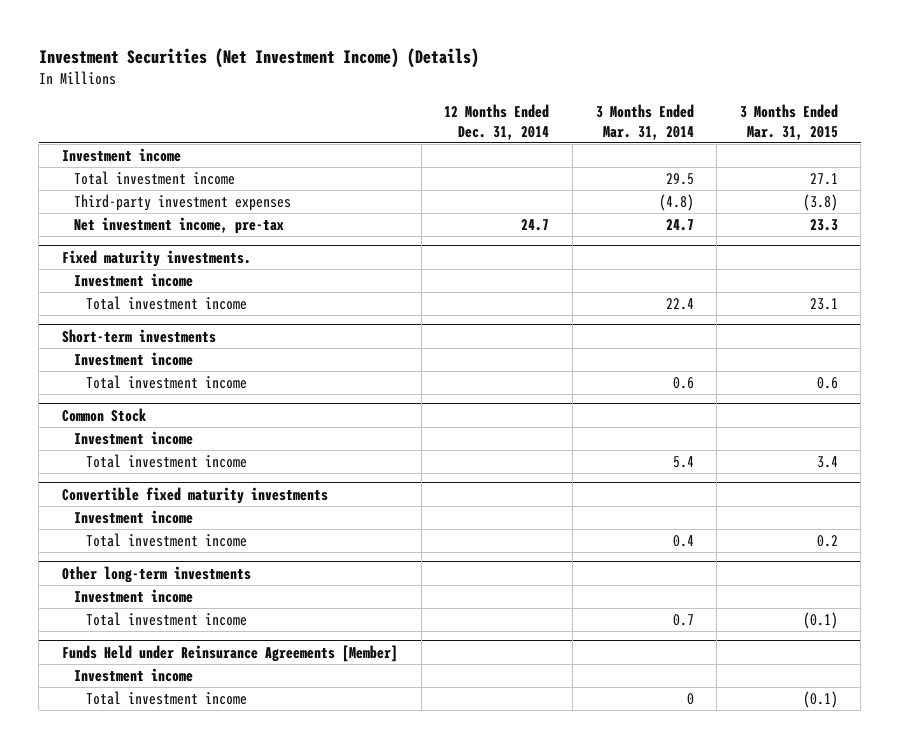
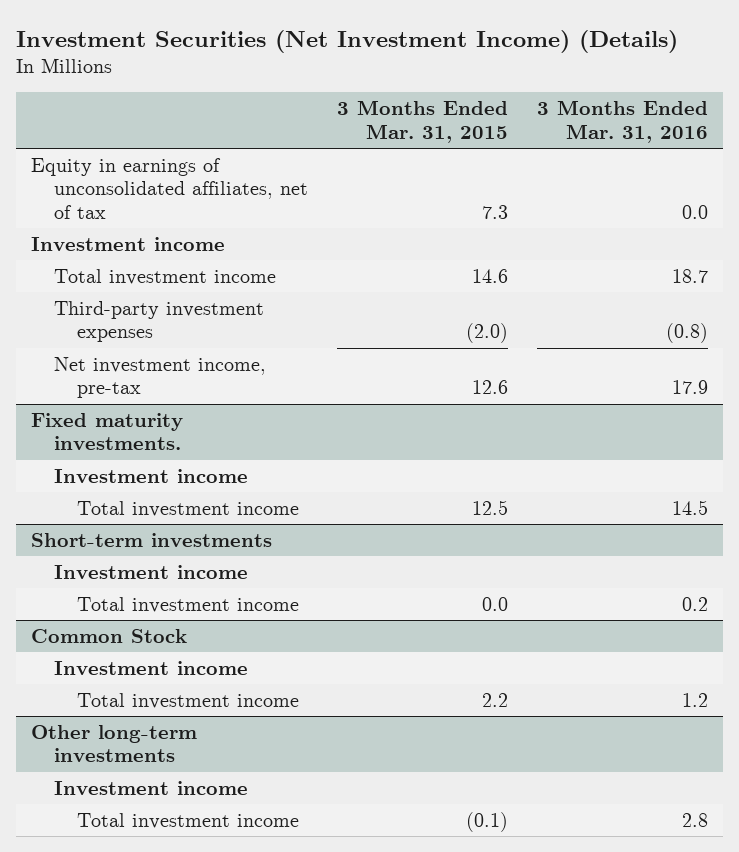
- | 12 Months Ended Dec. 31, 2014 | 3 Months Ended Mar. 31, 2014 | 3 Months Ended Mar. 31, 2015
+ | 3 Months Ended Mar. 31, 2015 | 3 Months Ended Mar. 31, 2016
+ Equity in earnings of unconsolidated affiliates, net of tax | 7.3 | 0.0
- Total investment income | | 29.5 | 27.1
- Third-party investment expenses | | (4.8) | (3.8)
- Net investment income, pre-tax | 24.7 | 24.7 | 23.3
+ Total investment income | 14.6 | 18.7
+ Third-party investment expenses | (2.0) | (0.8)
+ Net investment income, pre-tax | 12.6 | 17.9
@ Fixed maturity investments.
- Total investment income | | 22.4 | 23.1
+ Total investment income | 12.5 | 14.5
@ Short-term investments
- Total investment income | | 0.6 | 0.6
+ Total investment income | 0.0 | 0.2
@ Common Stock
- Total investment income | | 5.4 | 3.4
- Convertible fixed maturity investments
- Investment income
- Total investment income | | 0.4 | 0.2
@ Common Stock
+ Total investment income | 2.2 | 1.2
- Funds Held under Reinsurance Agreements [Member]
- Investment income
- Total investment income | | 0 | (0.1)

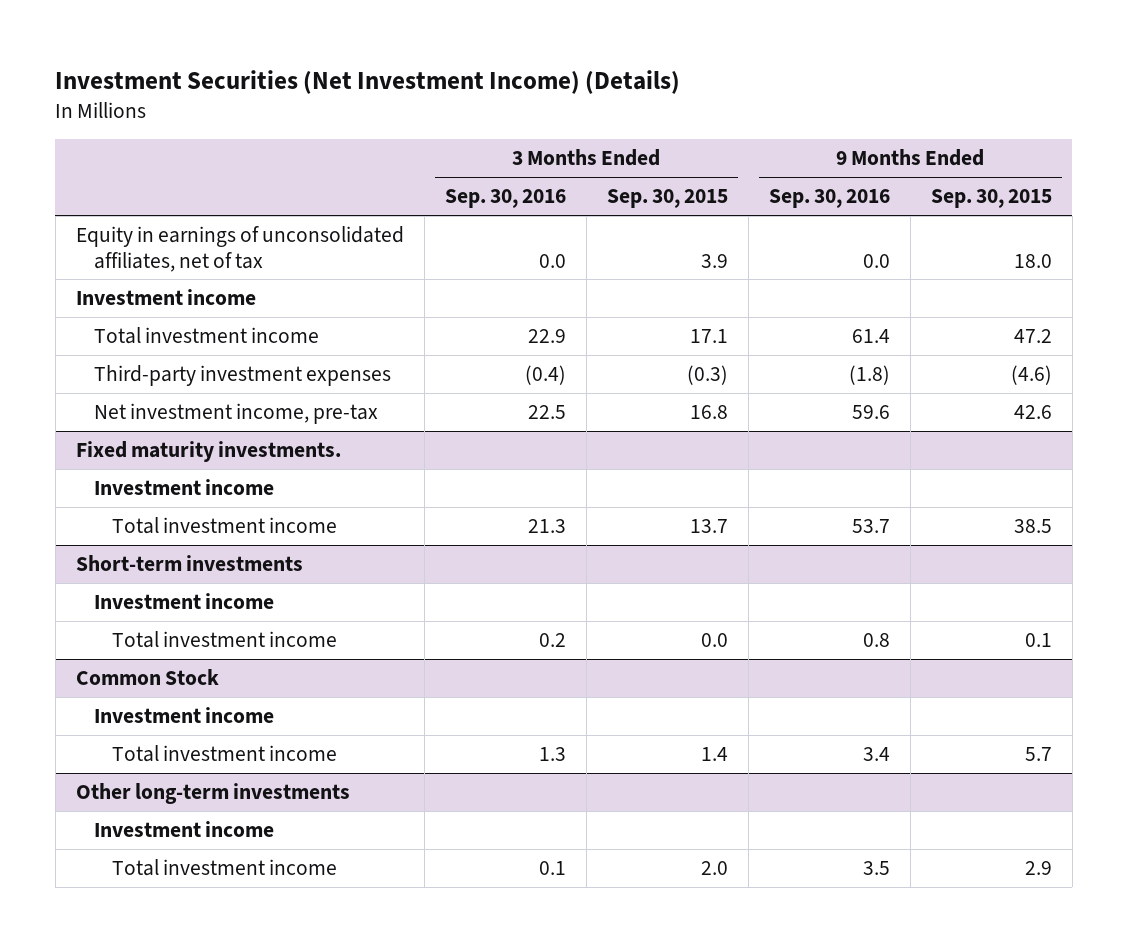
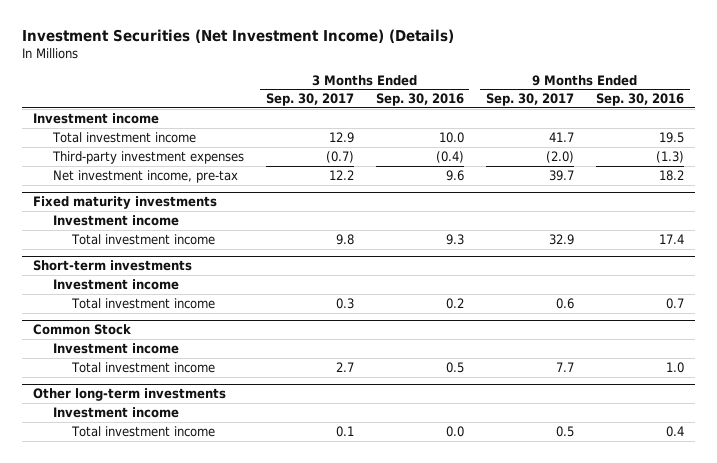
- | 3 Months Ended Sep. 30, 2016 | 3 Months Ended Sep. 30, 2015 | 9 Months Ended Sep. 30, 2016 | 9 Months Ended Sep. 30, 2015
+ | 3 Months Ended Sep. 30, 2017 | 3 Months Ended Sep. 30, 2016 | 9 Months Ended Sep. 30, 2017 | 9 Months Ended Sep. 30, 2016
- Equity in earnings of unconsolidated affiliates, net of tax | 0.0 | 3.9 | 0.0 | 18.0
- Total investment income | 22.9 | 17.1 | 61.4 | 47.2
- Third-party investment expenses | (0.4) | (0.3) | (1.8) | (4.6)
- Net investment income, pre-tax | 22.5 | 16.8 | 59.6 | 42.6
- Fixed maturity investments.
+ Total investment income | 12.9 | 10.0 | 41.7 | 19.5
+ Third-party investment expenses | (0.7) | (0.4) | (2.0) | (1.3)
+ Net investment income, pre-tax | 12.2 | 9.6 | 39.7 | 18.2
+ Fixed maturity investments
- Total investment income | 21.3 | 13.7 | 53.7 | 38.5
+ Total investment income | 9.8 | 9.3 | 32.9 | 17.4
@ Short-term investments
- Total investment income | 0.2 | 0.0 | 0.8 | 0.1
+ Total investment income | 0.3 | 0.2 | 0.6 | 0.7
@ Common Stock
- Total investment income | 1.3 | 1.4 | 3.4 | 5.7
+ Total investment income | 2.7 | 0.5 | 7.7 | 1.0
@ Other long-term investments
- Total investment income | 0.1 | 2.0 | 3.5 | 2.9
+ Total investment income | 0.1 | 0.0 | 0.5 | 0.4

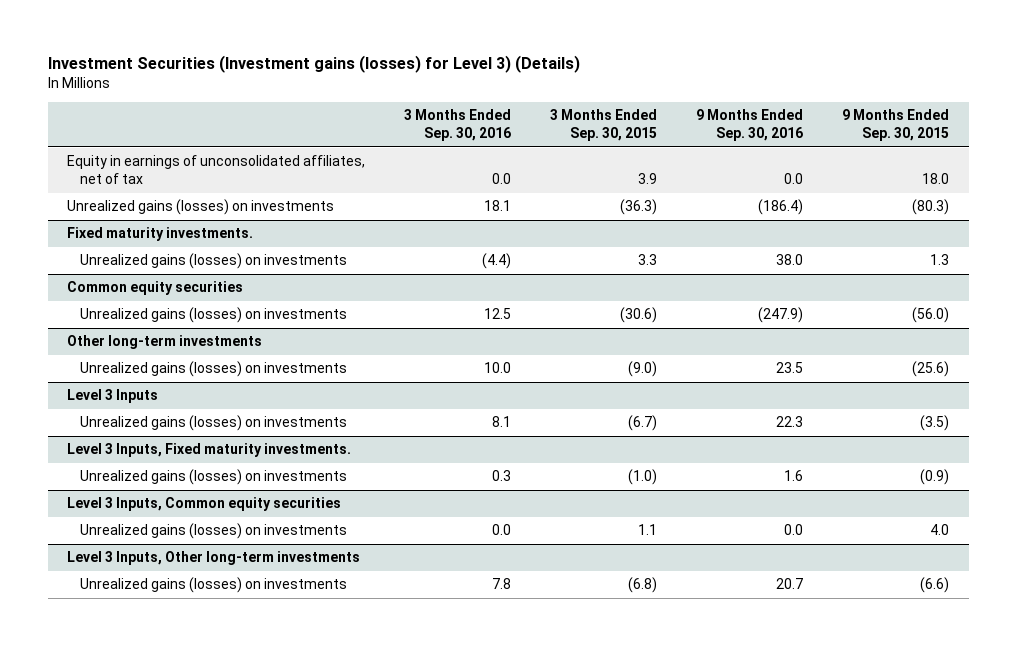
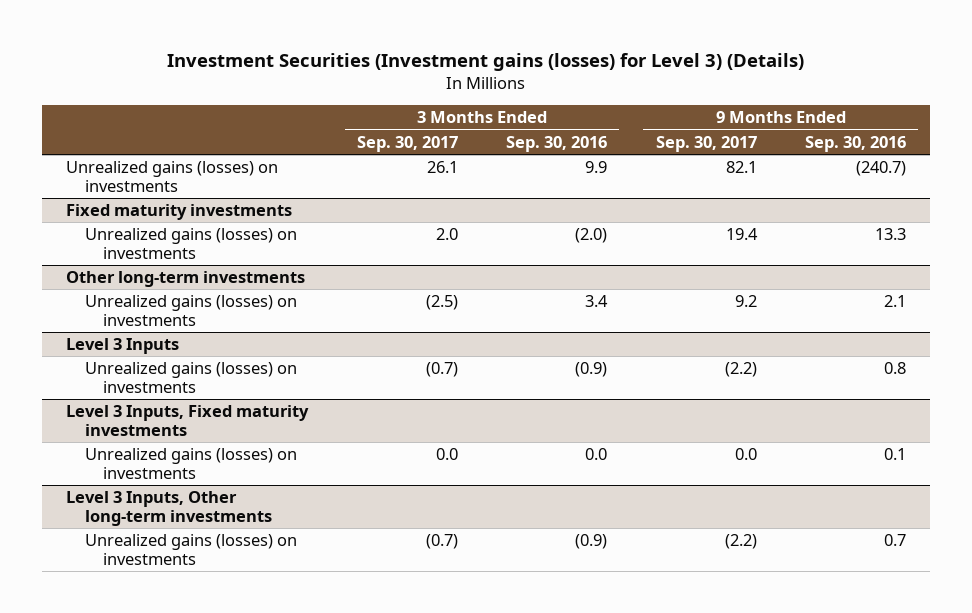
- | 3 Months Ended Sep. 30, 2016 | 3 Months Ended Sep. 30, 2015 | 9 Months Ended Sep. 30, 2016 | 9 Months Ended Sep. 30, 2015
+ | 3 Months Ended Sep. 30, 2017 | 3 Months Ended Sep. 30, 2016 | 9 Months Ended Sep. 30, 2017 | 9 Months Ended Sep. 30, 2016
- Equity in earnings of unconsolidated affiliates, net of tax | 0.0 | 3.9 | 0.0 | 18.0
- Unrealized gains (losses) on investments | 18.1 | (36.3) | (186.4) | (80.3)
- Fixed maturity investments.
- Unrealized gains (losses) on investments | (4.4) | 3.3 | 38.0 | 1.3
- Common equity securities
- Unrealized gains (losses) on investments | 12.5 | (30.6) | (247.9) | (56.0)
+ Unrealized gains (losses) on investments | 26.1 | 9.9 | 82.1 | (240.7)
+ Fixed maturity investments
+ Unrealized gains (losses) on investments | 2.0 | (2.0) | 19.4 | 13.3
@ Other long-term investments
- Unrealized gains (losses) on investments | 10.0 | (9.0) | 23.5 | (25.6)
+ Unrealized gains (losses) on investments | (2.5) | 3.4 | 9.2 | 2.1
@ Level 3 Inputs
- Unrealized gains (losses) on investments | 8.1 | (6.7) | 22.3 | (3.5)
- Level 3 Inputs, Fixed maturity investments.
- Unrealized gains (losses) on investments | 0.3 | (1.0) | 1.6 | (0.9)
- Level 3 Inputs, Common equity securities
- Unrealized gains (losses) on investments | 0.0 | 1.1 | 0.0 | 4.0
@ Level 3 Inputs
+ Unrealized gains (losses) on investments | (0.7) | (0.9) | (2.2) | 0.8
+ Level 3 Inputs, Fixed maturity investments
+ Unrealized gains (losses) on investments | 0.0 | 0.0 | 0.0 | 0.1
@ Level 3 Inputs, Other long-term investments
- Unrealized gains (losses) on investments | 7.8 | (6.8) | 20.7 | (6.6)
+ Unrealized gains (losses) on investments | (0.7) | (0.9) | (2.2) | 0.7

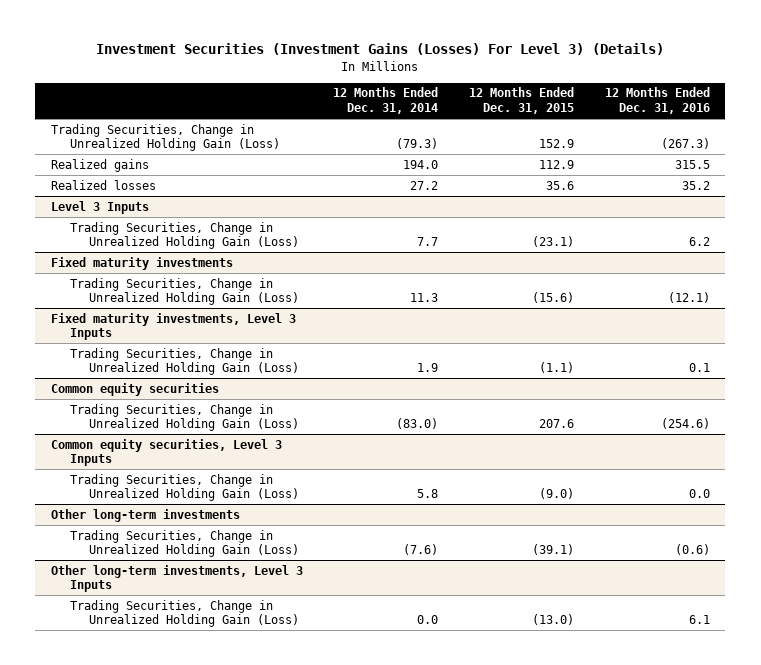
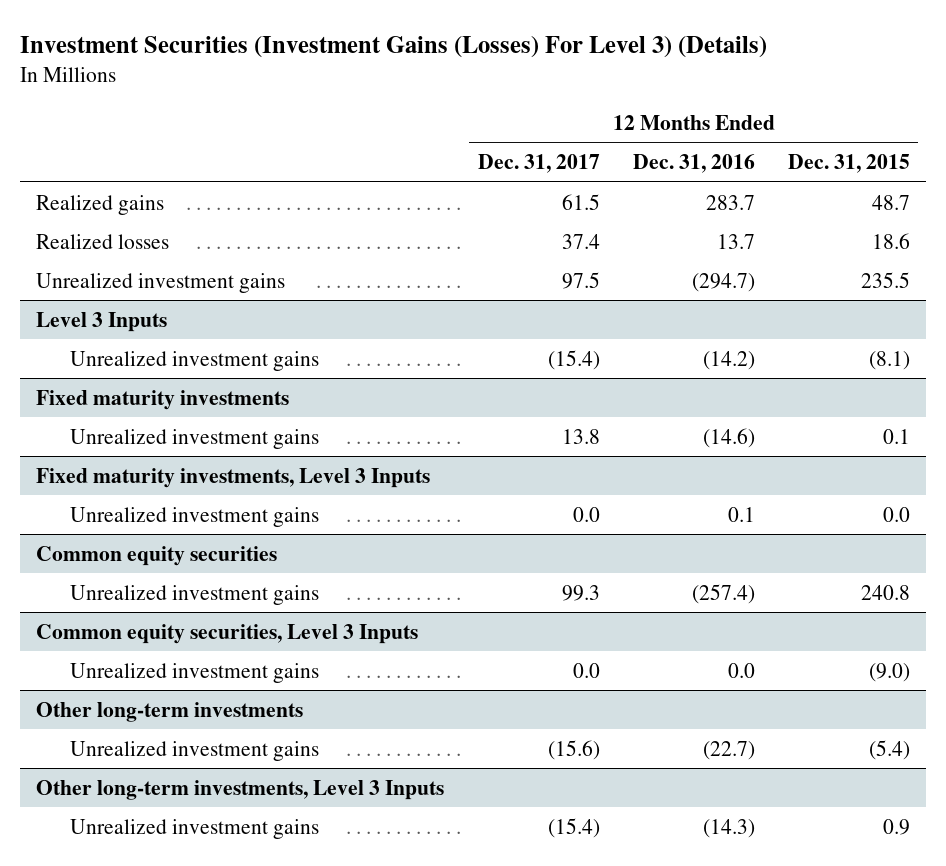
- | 12 Months Ended Dec. 31, 2014 | 12 Months Ended Dec. 31, 2015 | 12 Months Ended Dec. 31, 2016
+ | 12 Months Ended Dec. 31, 2017 | 12 Months Ended Dec. 31, 2016 | 12 Months Ended Dec. 31, 2015
- Trading Securities, Change in Unrealized Holding Gain (Loss) | (79.3) | 152.9 | (267.3)
- Realized gains | 194.0 | 112.9 | 315.5
- Realized losses | 27.2 | 35.6 | 35.2
+ Realized gains | 61.5 | 283.7 | 48.7
+ Realized losses | 37.4 | 13.7 | 18.6
+ Unrealized investment gains | 97.5 | (294.7) | 235.5
@ Level 3 Inputs
- Trading Securities, Change in Unrealized Holding Gain (Loss) | 7.7 | (23.1) | 6.2
+ Unrealized investment gains | (15.4) | (14.2) | (8.1)
@ Fixed maturity investments
- Trading Securities, Change in Unrealized Holding Gain (Loss) | 11.3 | (15.6) | (12.1)
+ Unrealized investment gains | 13.8 | (14.6) | 0.1
@ Fixed maturity investments, Level 3 Inputs
- Trading Securities, Change in Unrealized Holding Gain (Loss) | 1.9 | (1.1) | 0.1
+ Unrealized investment gains | 0.0 | 0.1 | 0.0
@ Common equity securities
- Trading Securities, Change in Unrealized Holding Gain (Loss) | (83.0) | 207.6 | (254.6)
+ Unrealized investment gains | 99.3 | (257.4) | 240.8
@ Common equity securities, Level 3 Inputs
- Trading Securities, Change in Unrealized Holding Gain (Loss) | 5.8 | (9.0) | 0.0
+ Unrealized investment gains | 0.0 | 0.0 | (9.0)
@ Other long-term investments
- Trading Securities, Change in Unrealized Holding Gain (Loss) | (7.6) | (39.1) | (0.6)
+ Unrealized investment gains | (15.6) | (22.7) | (5.4)
@ Other long-term investments, Level 3 Inputs
- Trading Securities, Change in Unrealized Holding Gain (Loss) | 0.0 | (13.0) | 6.1
+ Unrealized investment gains | (15.4) | (14.3) | 0.9

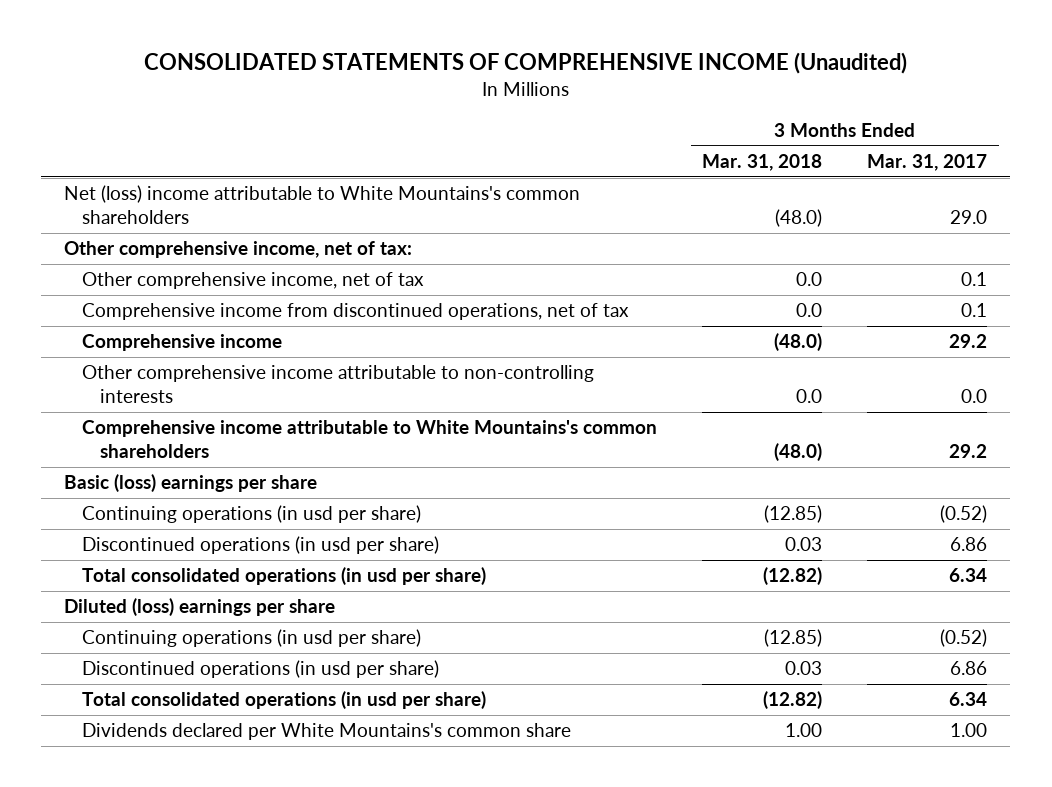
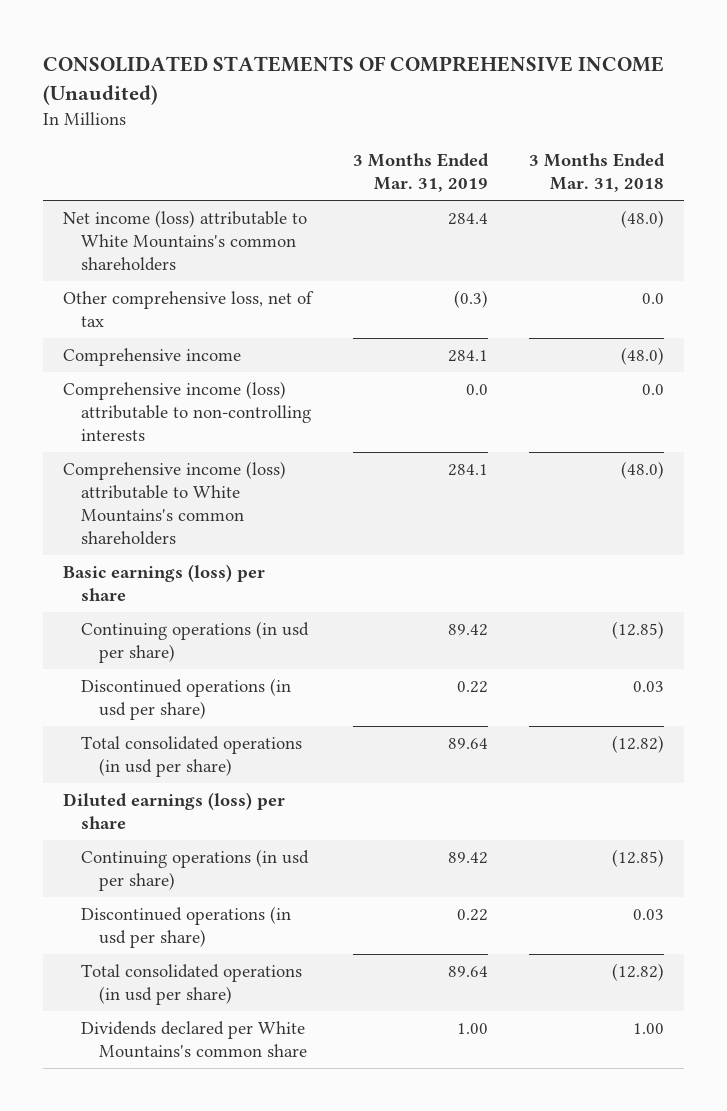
- | 3 Months Ended Mar. 31, 2018 | 3 Months Ended Mar. 31, 2017
+ | 3 Months Ended Mar. 31, 2019 | 3 Months Ended Mar. 31, 2018
- Net (loss) income attributable to White Mountains's common shareholders | (48.0) | 29.0
- Other comprehensive income, net of tax:
- Other comprehensive income, net of tax | 0.0 | 0.1
- Comprehensive income from discontinued operations, net of tax | 0.0 | 0.1
+ Net income (loss) attributable to White Mountains's common shareholders | 284.4 | (48.0)
+ Other comprehensive loss, net of tax | (0.3) | 0.0
- Other comprehensive income attributable to non-controlling interests | 0.0 | 0.0
- Comprehensive income attributable to White Mountains's common shareholders | (48.0) | 29.2
- Basic (loss) earnings per share
+ Comprehensive income (loss) attributable to non-controlling interests | 0.0 | 0.0
+ Comprehensive income (loss) attributable to White Mountains's common shareholders | 284.1 | (48.0)
+ Basic earnings (loss) per share
- Diluted (loss) earnings per share
+ Diluted earnings (loss) per share

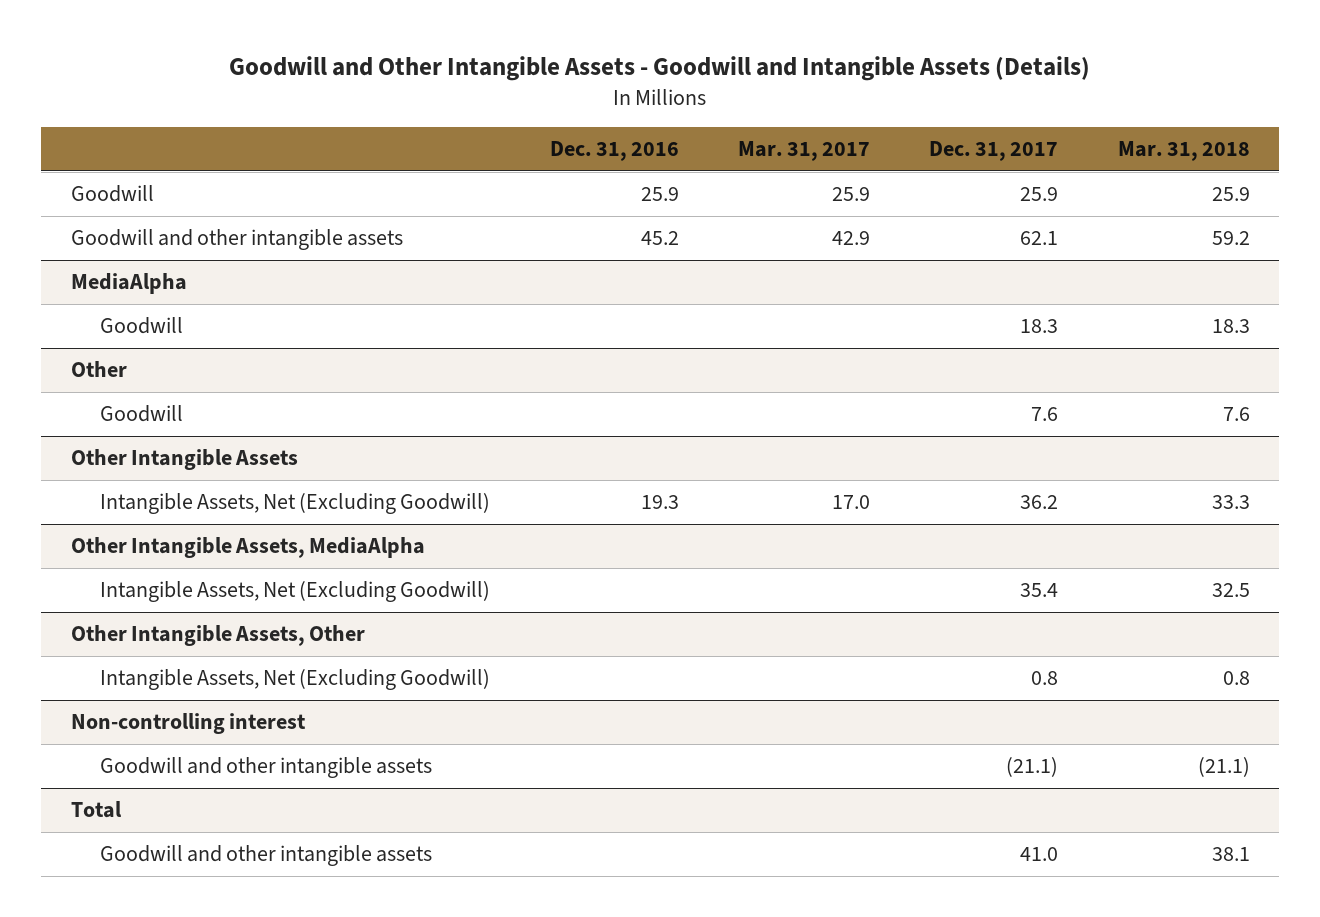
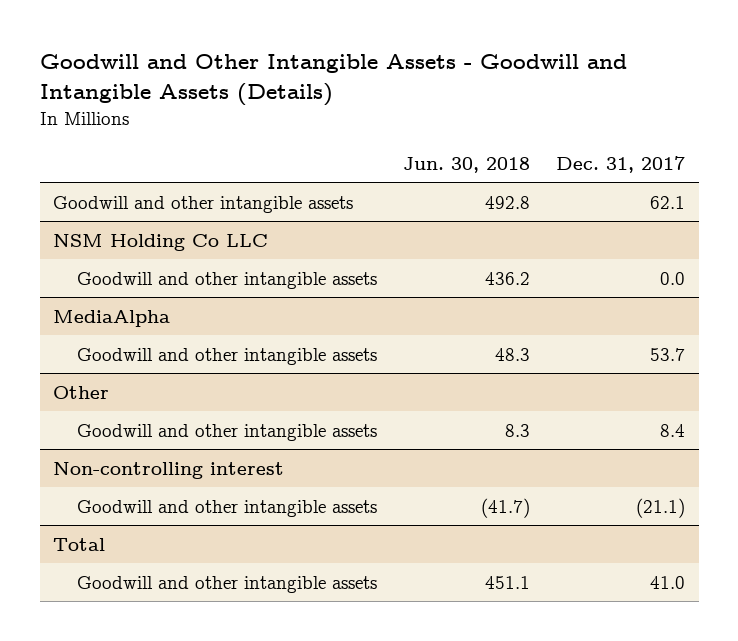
- | Dec. 31, 2016 | Mar. 31, 2017 | Dec. 31, 2017 | Mar. 31, 2018
+ | Jun. 30, 2018 | Dec. 31, 2017
- Goodwill | 25.9 | 25.9 | 25.9 | 25.9
+ NSM Holding Co LLC
+ Goodwill and other intangible assets | 436.2 | 0.0
@ MediaAlpha
- Goodwill | | | 18.3 | 18.3
+ Goodwill and other intangible assets | 48.3 | 53.7
@ Other
- Goodwill | | | 7.6 | 7.6
- Other Intangible Assets
- Intangible Assets, Net (Excluding Goodwill) | 19.3 | 17.0 | 36.2 | 33.3
- Other Intangible Assets, MediaAlpha
- Intangible Assets, Net (Excluding Goodwill) | | | 35.4 | 32.5
- Other Intangible Assets, Other
- Intangible Assets, Net (Excluding Goodwill) | | | 0.8 | 0.8
@ Other
+ Goodwill and other intangible assets | 8.3 | 8.4

